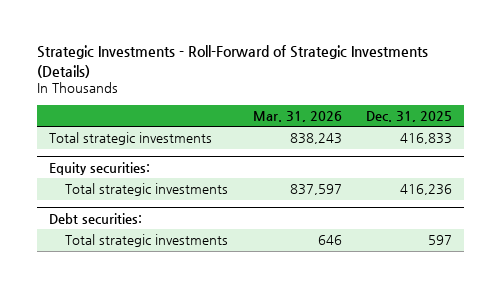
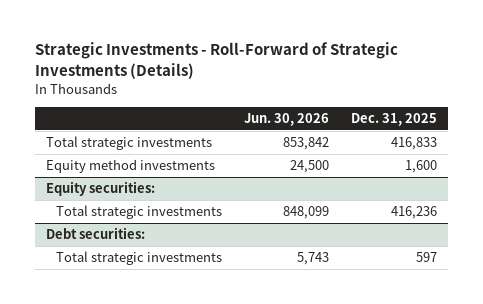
- | Mar. 31, 2026 | Dec. 31, 2025
+ | Jun. 30, 2026 | Dec. 31, 2025
+ Equity method investments | 24,500 | 1,600

